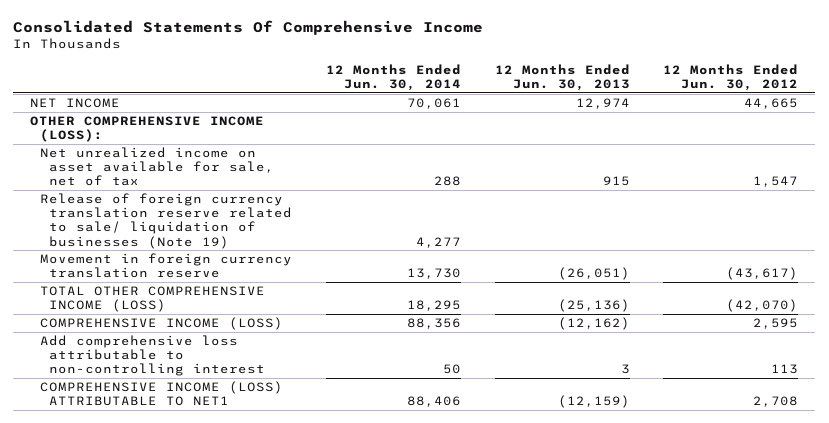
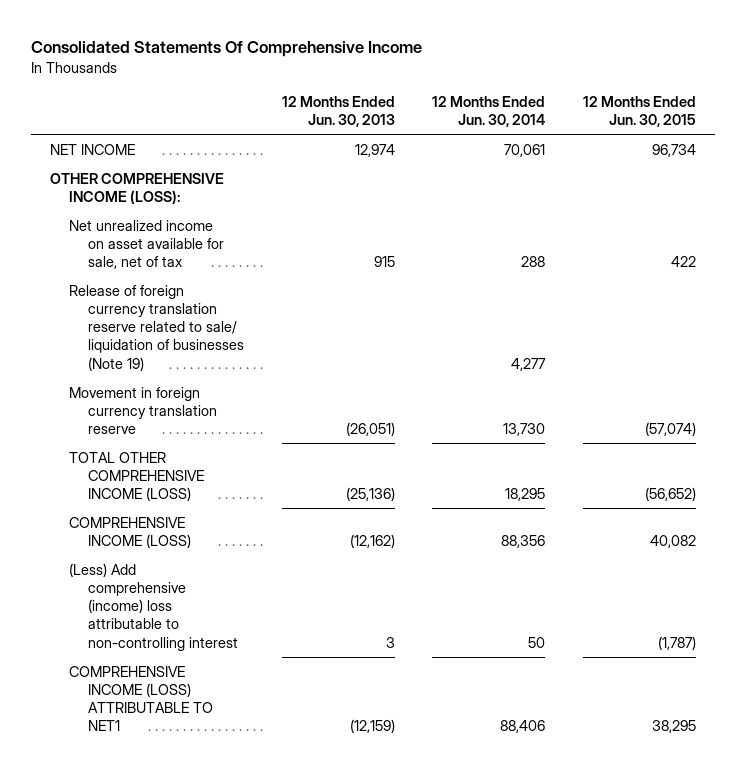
- | 12 Months Ended Jun. 30, 2014 | 12 Months Ended Jun. 30, 2013 | 12 Months Ended Jun. 30, 2012
+ | 12 Months Ended Jun. 30, 2013 | 12 Months Ended Jun. 30, 2014 | 12 Months Ended Jun. 30, 2015
- Add comprehensive loss attributable to non-controlling interest | 50 | 3 | 113
+ (Less) Add comprehensive (income) loss attributable to non-controlling interest | 3 | 50 | (1,787)

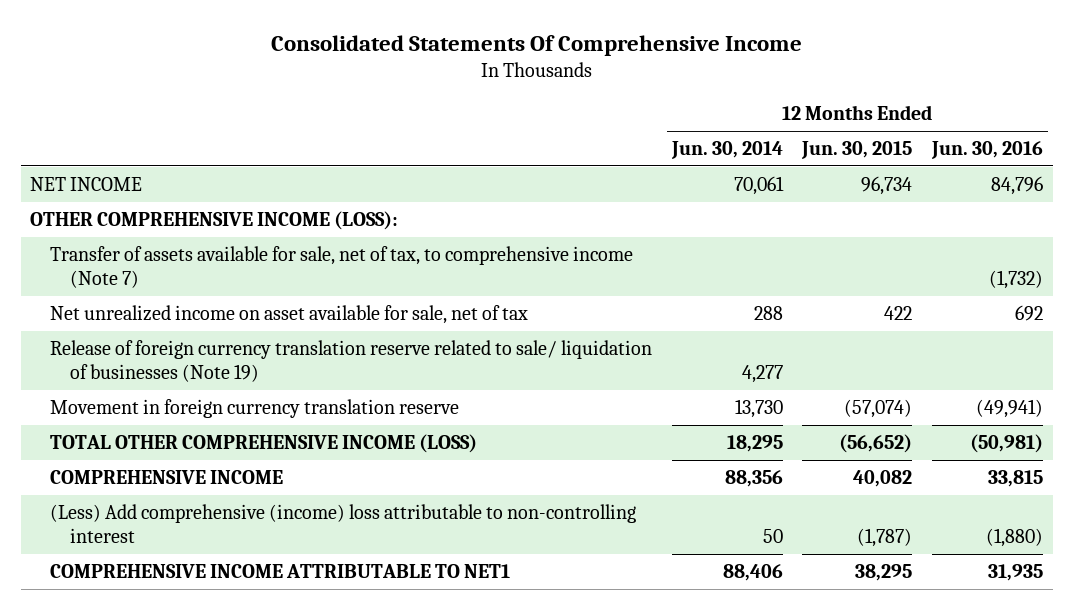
- | 12 Months Ended Jun. 30, 2013 | 12 Months Ended Jun. 30, 2014 | 12 Months Ended Jun. 30, 2015
+ | 12 Months Ended Jun. 30, 2014 | 12 Months Ended Jun. 30, 2015 | 12 Months Ended Jun. 30, 2016
+ Transfer of assets available for sale, net of tax, to comprehensive income (Note 7) | | | (1,732)
- COMPREHENSIVE INCOME (LOSS) | (12,162) | 88,356 | 40,082
+ COMPREHENSIVE INCOME | 88,356 | 40,082 | 33,815
- COMPREHENSIVE INCOME (LOSS) ATTRIBUTABLE TO NET1 | (12,159) | 88,406 | 38,295
+ COMPREHENSIVE INCOME ATTRIBUTABLE TO NET1 | 88,406 | 38,295 | 31,935

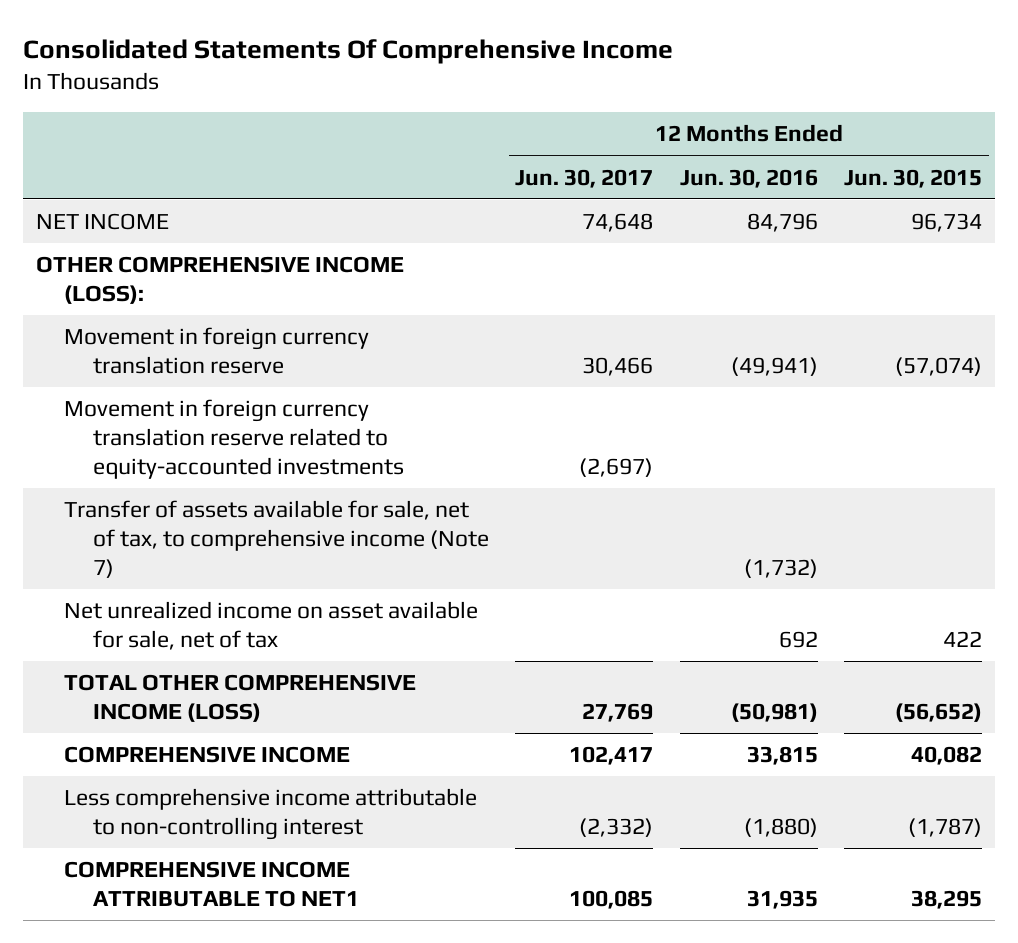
- | 12 Months Ended Jun. 30, 2014 | 12 Months Ended Jun. 30, 2015 | 12 Months Ended Jun. 30, 2016
+ | 12 Months Ended Jun. 30, 2017 | 12 Months Ended Jun. 30, 2016 | 12 Months Ended Jun. 30, 2015
moved up: Movement in foreign currency translation reserve | 30,466 | (49,941) | (57,074)
+ Movement in foreign currency translation reserve related to equity-accounted investments | (2,697) | |
- Release of foreign currency translation reserve related to sale/ liquidation of businesses (Note 19) | 4,277 | |
- (Less) Add comprehensive (income) loss attributable to non-controlling interest | 50 | (1,787) | (1,880)
+ Less comprehensive income attributable to non-controlling interest | (2,332) | (1,880) | (1,787)

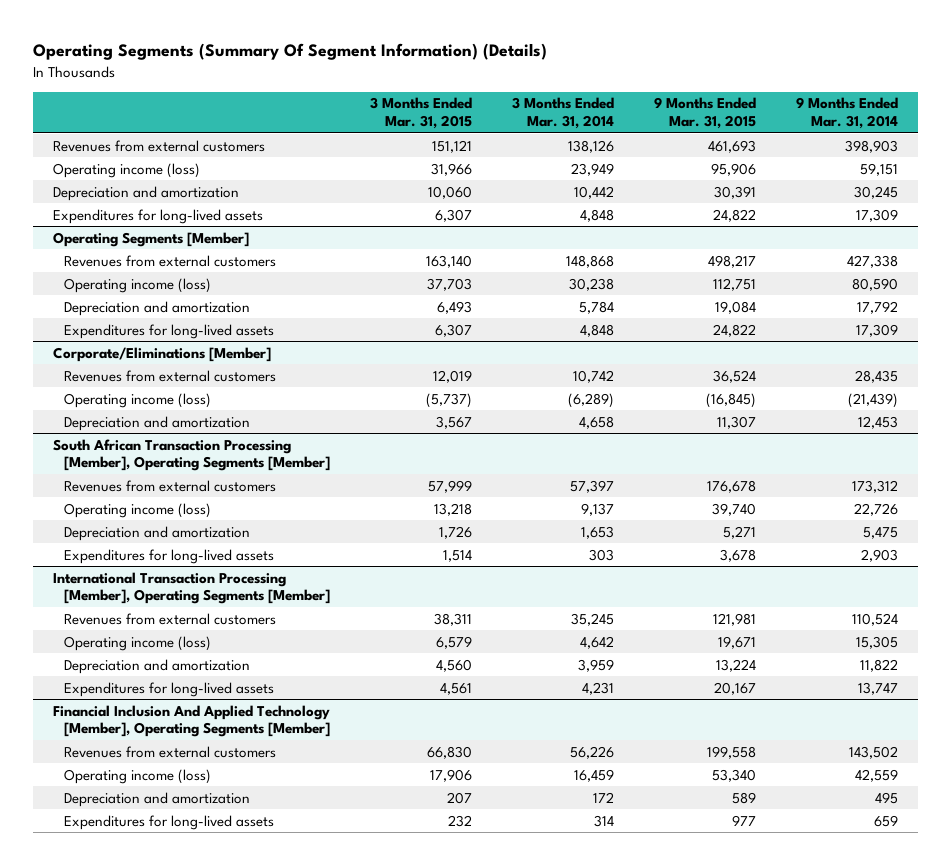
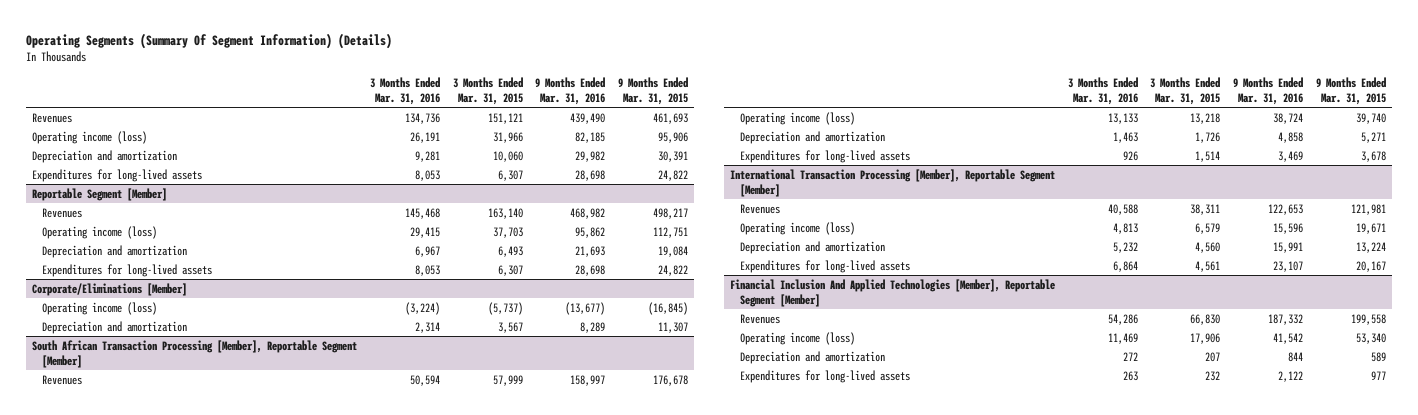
- | 3 Months Ended Mar. 31, 2015 | 3 Months Ended Mar. 31, 2014 | 9 Months Ended Mar. 31, 2015 | 9 Months Ended Mar. 31, 2014
+ | 3 Months Ended Mar. 31, 2016 | 3 Months Ended Mar. 31, 2015 | 9 Months Ended Mar. 31, 2016 | 9 Months Ended Mar. 31, 2015
- Revenues from external customers | 151,121 | 138,126 | 461,693 | 398,903
+ Revenues | 134,736 | 151,121 | 439,490 | 461,693
- Operating Segments [Member]
- Revenues from external customers | 163,140 | 148,868 | 498,217 | 427,338
+ Reportable Segment [Member]
+ Revenues | 145,468 | 163,140 | 468,982 | 498,217
@ Corporate/Eliminations [Member]
- Revenues from external customers | 12,019 | 10,742 | 36,524 | 28,435
- South African Transaction Processing [Member], Operating Segments [Member]
- Revenues from external customers | 57,999 | 57,397 | 176,678 | 173,312
+ South African Transaction Processing [Member], Reportable Segment [Member]
+ Revenues | 50,594 | 57,999 | 158,997 | 176,678
- International Transaction Processing [Member], Operating Segments [Member]
- Revenues from external customers | 38,311 | 35,245 | 121,981 | 110,524
+ International Transaction Processing [Member], Reportable Segment [Member]
+ Revenues | 40,588 | 38,311 | 122,653 | 121,981
- Financial Inclusion And Applied Technology [Member], Operating Segments [Member]
- Revenues from external customers | 66,830 | 56,226 | 199,558 | 143,502
+ Financial Inclusion And Applied Technologies [Member], Reportable Segment [Member]
+ Revenues | 54,286 | 66,830 | 187,332 | 199,558

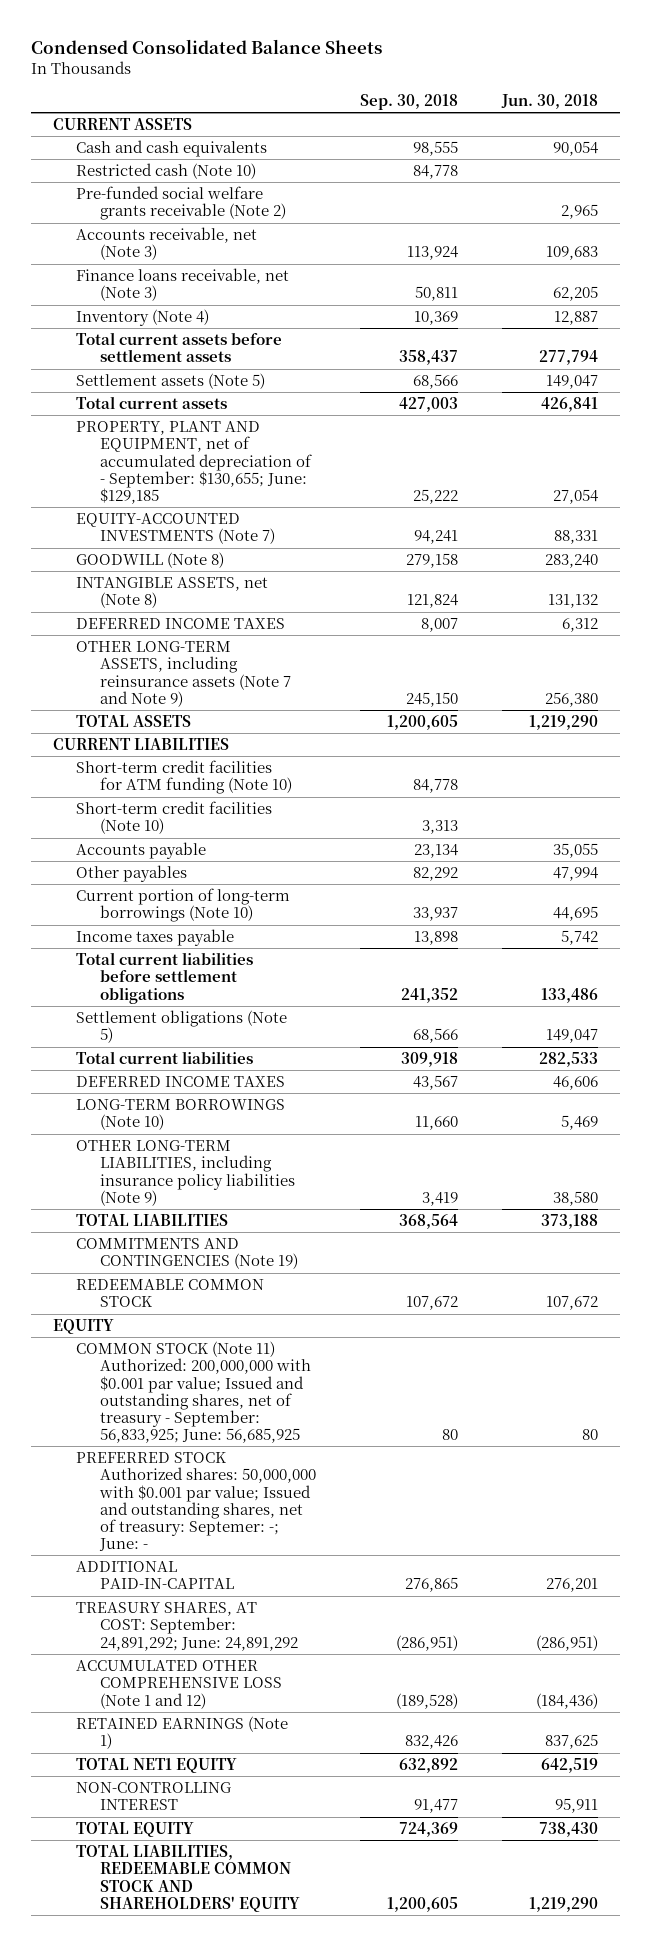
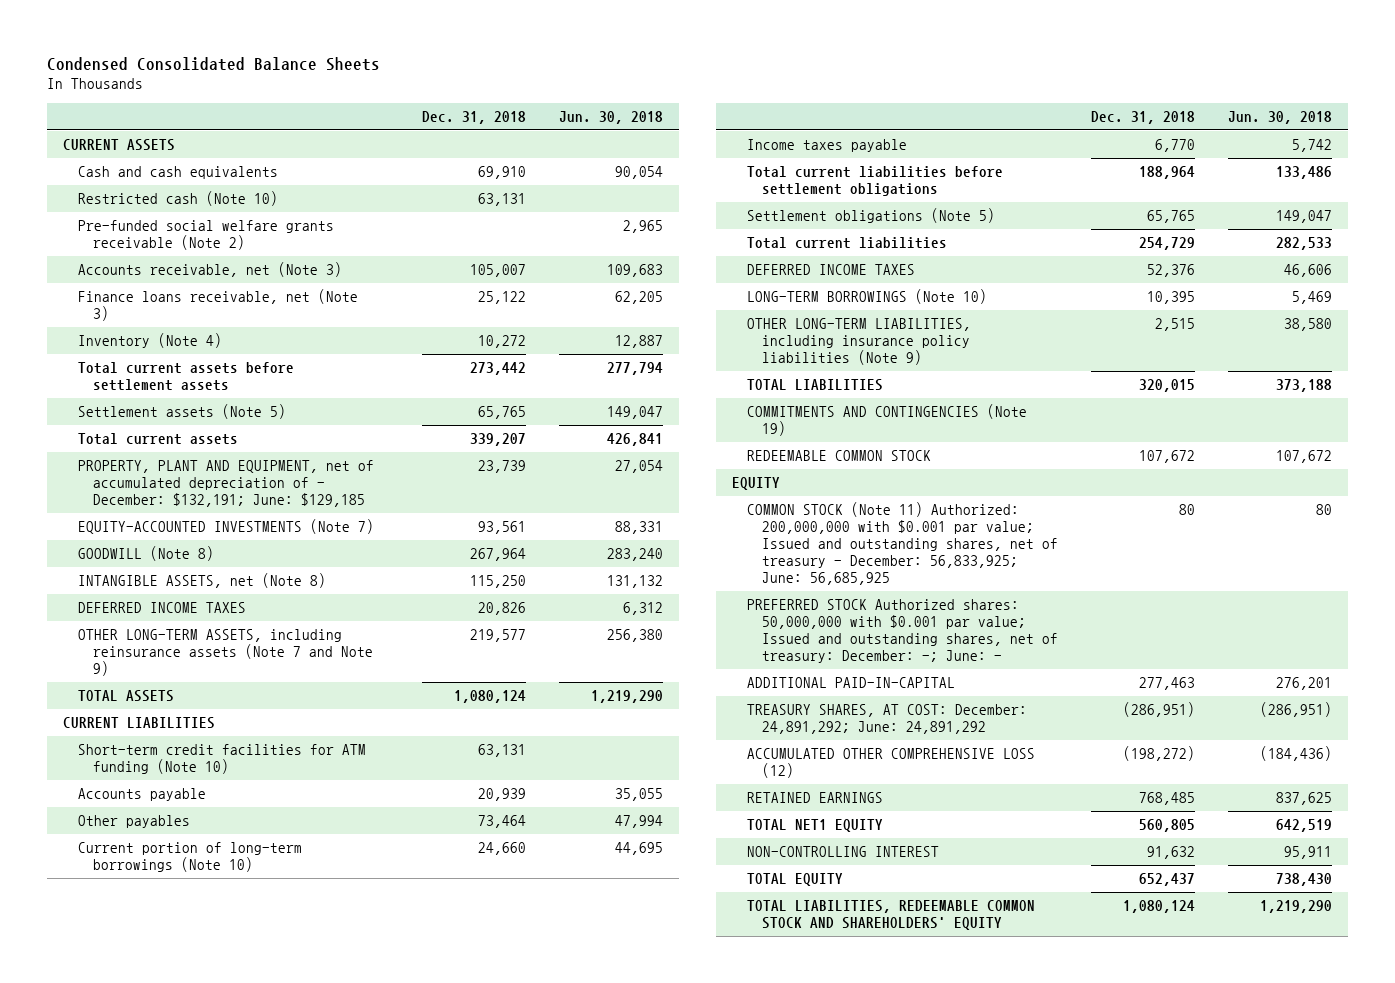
- | Sep. 30, 2018 | Jun. 30, 2018
+ | Dec. 31, 2018 | Jun. 30, 2018
- PROPERTY, PLANT AND EQUIPMENT, net of accumulated depreciation of - September: $130,655; June: $129,185 | 25,222 | 27,054
+ PROPERTY, PLANT AND EQUIPMENT, net of accumulated depreciation of - December: $132,191; June: $129,185 | 23,739 | 27,054
- Short-term credit facilities (Note 10) | 3,313 |
- COMMON STOCK (Note 11) Authorized: 200,000,000 with $0.001 par value; Issued and outstanding shares, net of treasury - September: 56,833,925; June: 56,685,925 | 80 | 80
- PREFERRED STOCK Authorized shares: 50,000,000 with $0.001 par value; Issued and outstanding shares, net of treasury: Septemer: -; June: -
+ COMMON STOCK (Note 11) Authorized: 200,000,000 with $0.001 par value; Issued and outstanding shares, net of treasury - December: 56,833,925; June: 56,685,925 | 80 | 80
+ PREFERRED STOCK Authorized shares: 50,000,000 with $0.001 par value; Issued and outstanding shares, net of treasury: December: -; June: -
- TREASURY SHARES, AT COST: September: 24,891,292; June: 24,891,292 | (286,951) | (286,951)
- ACCUMULATED OTHER COMPREHENSIVE LOSS (Note 1 and 12) | (189,528) | (184,436)
- RETAINED EARNINGS (Note 1) | 832,426 | 837,625
+ TREASURY SHARES, AT COST: December: 24,891,292; June: 24,891,292 | (286,951) | (286,951)
+ ACCUMULATED OTHER COMPREHENSIVE LOSS (12) | (198,272) | (184,436)
+ RETAINED EARNINGS | 768,485 | 837,625

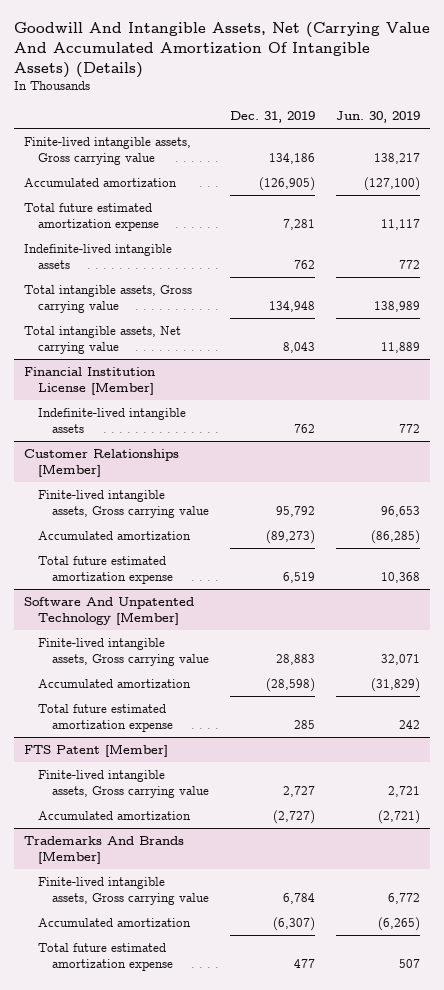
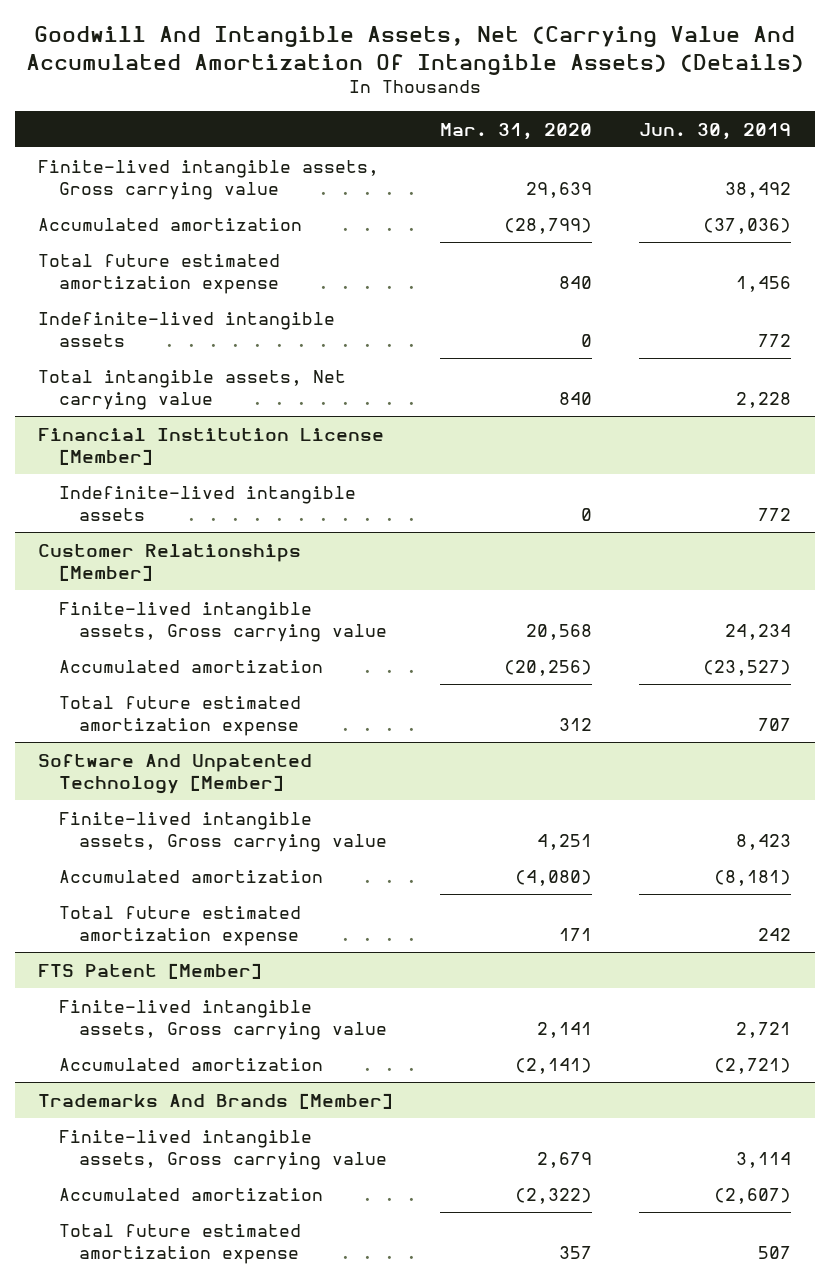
- | Dec. 31, 2019 | Jun. 30, 2019
+ | Mar. 31, 2020 | Jun. 30, 2019
- Finite-lived intangible assets, Gross carrying value | 134,186 | 138,217
- Accumulated amortization | (126,905) | (127,100)
- Total future estimated amortization expense | 7,281 | 11,117
+ Finite-lived intangible assets, Gross carrying value | 29,639 | 38,492
+ Accumulated amortization | (28,799) | (37,036)
+ Total future estimated amortization expense | 840 | 1,456
- Total intangible assets, Gross carrying value | 134,948 | 138,989
- Total intangible assets, Net carrying value | 8,043 | 11,889
+ Total intangible assets, Net carrying value | 840 | 2,228
@ Customer Relationships [Member]
- Finite-lived intangible assets, Gross carrying value | 95,792 | 96,653
- Accumulated amortization | (89,273) | (86,285)
- Total future estimated amortization expense | 6,519 | 10,368
+ Finite-lived intangible assets, Gross carrying value | 20,568 | 24,234
+ Accumulated amortization | (20,256) | (23,527)
+ Total future estimated amortization expense | 312 | 707
@ Software And Unpatented Technology [Member]
- Finite-lived intangible assets, Gross carrying value | 28,883 | 32,071
- Accumulated amortization | (28,598) | (31,829)
+ Finite-lived intangible assets, Gross carrying value | 4,251 | 8,423
+ Accumulated amortization | (4,080) | (8,181)
@ Trademarks And Brands [Member]
- Finite-lived intangible assets, Gross carrying value | 6,784 | 6,772
- Accumulated amortization | (6,307) | (6,265)
+ Finite-lived intangible assets, Gross carrying value | 2,679 | 3,114
+ Accumulated amortization | (2,322) | (2,607)

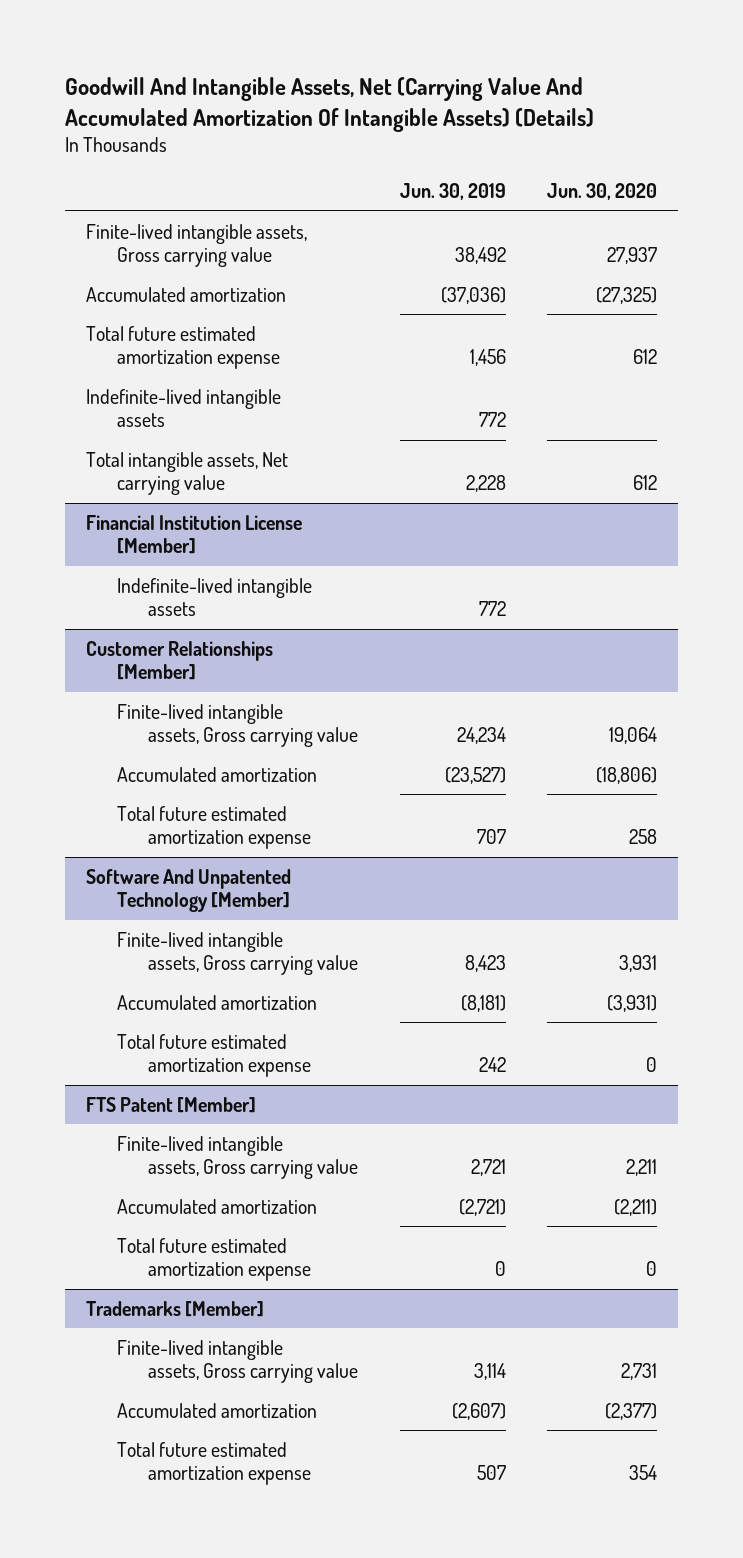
- | Mar. 31, 2020 | Jun. 30, 2019
+ | Jun. 30, 2019 | Jun. 30, 2020
- Trademarks And Brands [Member]
@ FTS Patent [Member]
+ Total future estimated amortization expense | 0 | 0
+ Trademarks [Member]

